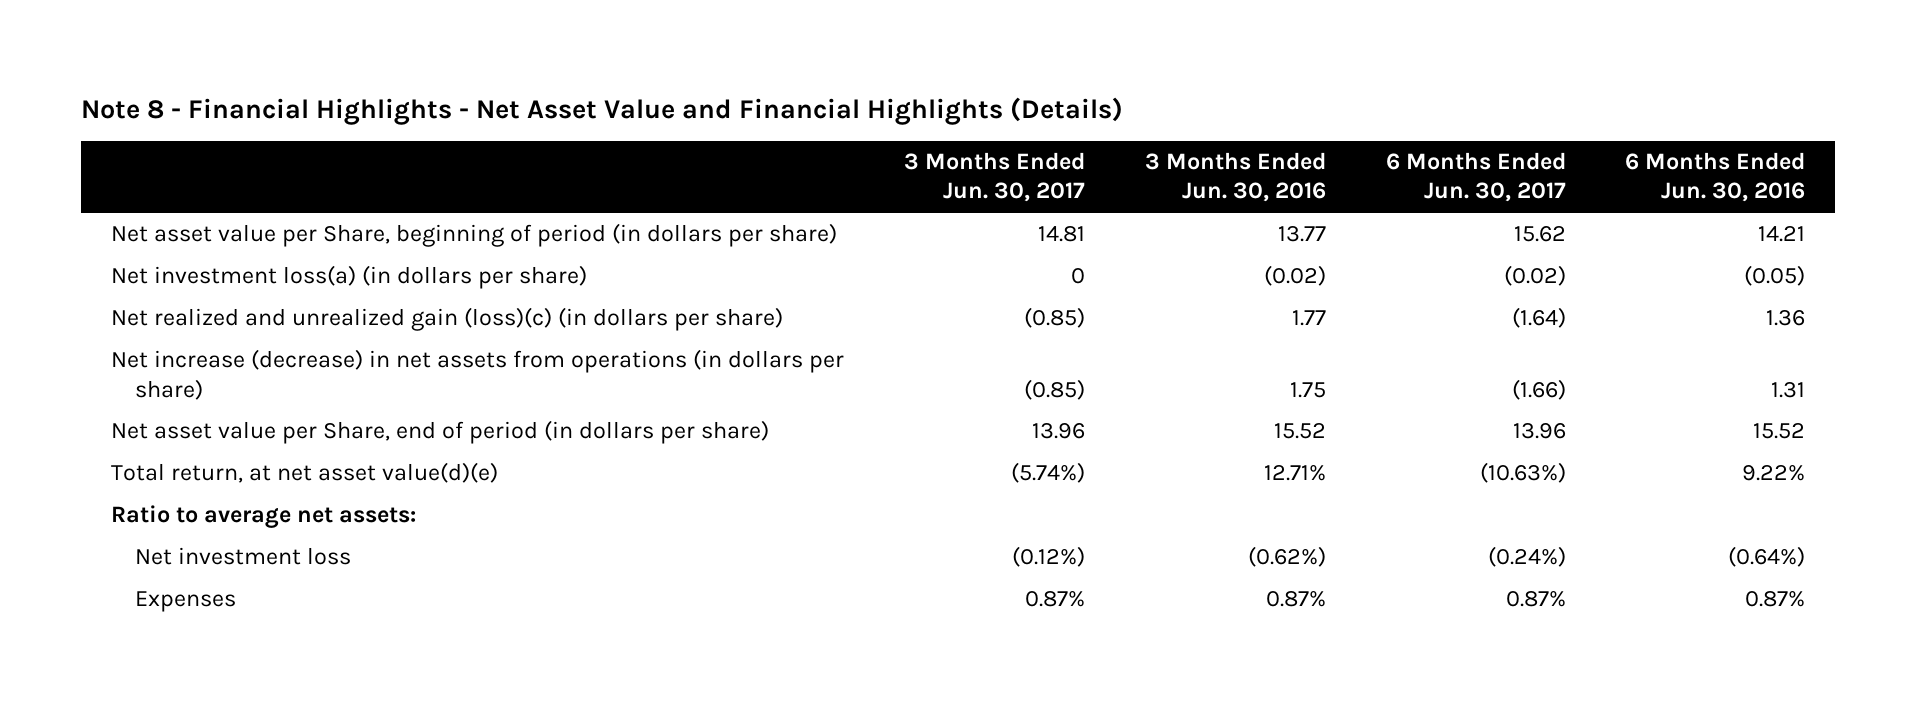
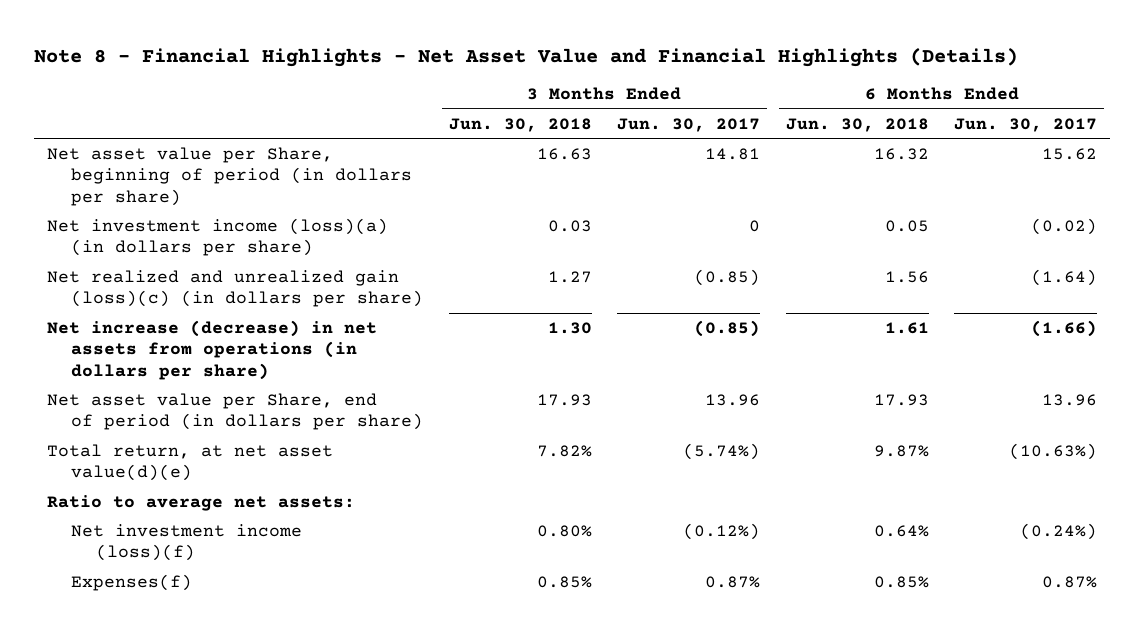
- | 3 Months Ended Jun. 30, 2017 | 3 Months Ended Jun. 30, 2016 | 6 Months Ended Jun. 30, 2017 | 6 Months Ended Jun. 30, 2016
+ | 3 Months Ended Jun. 30, 2018 | 3 Months Ended Jun. 30, 2017 | 6 Months Ended Jun. 30, 2018 | 6 Months Ended Jun. 30, 2017
- Net investment loss(a) (in dollars per share) | 0 | (0.02) | (0.02) | (0.05)
+ Net investment income (loss)(a) (in dollars per share) | 0.03 | 0 | 0.05 | (0.02)
- Net investment loss | (0.12%) | (0.62%) | (0.24%) | (0.64%)
- Expenses | 0.87% | 0.87% | 0.87% | 0.87%
+ Net investment income (loss)(f) | 0.80% | (0.12%) | 0.64% | (0.24%)
+ Expenses(f) | 0.85% | 0.87% | 0.85% | 0.87%

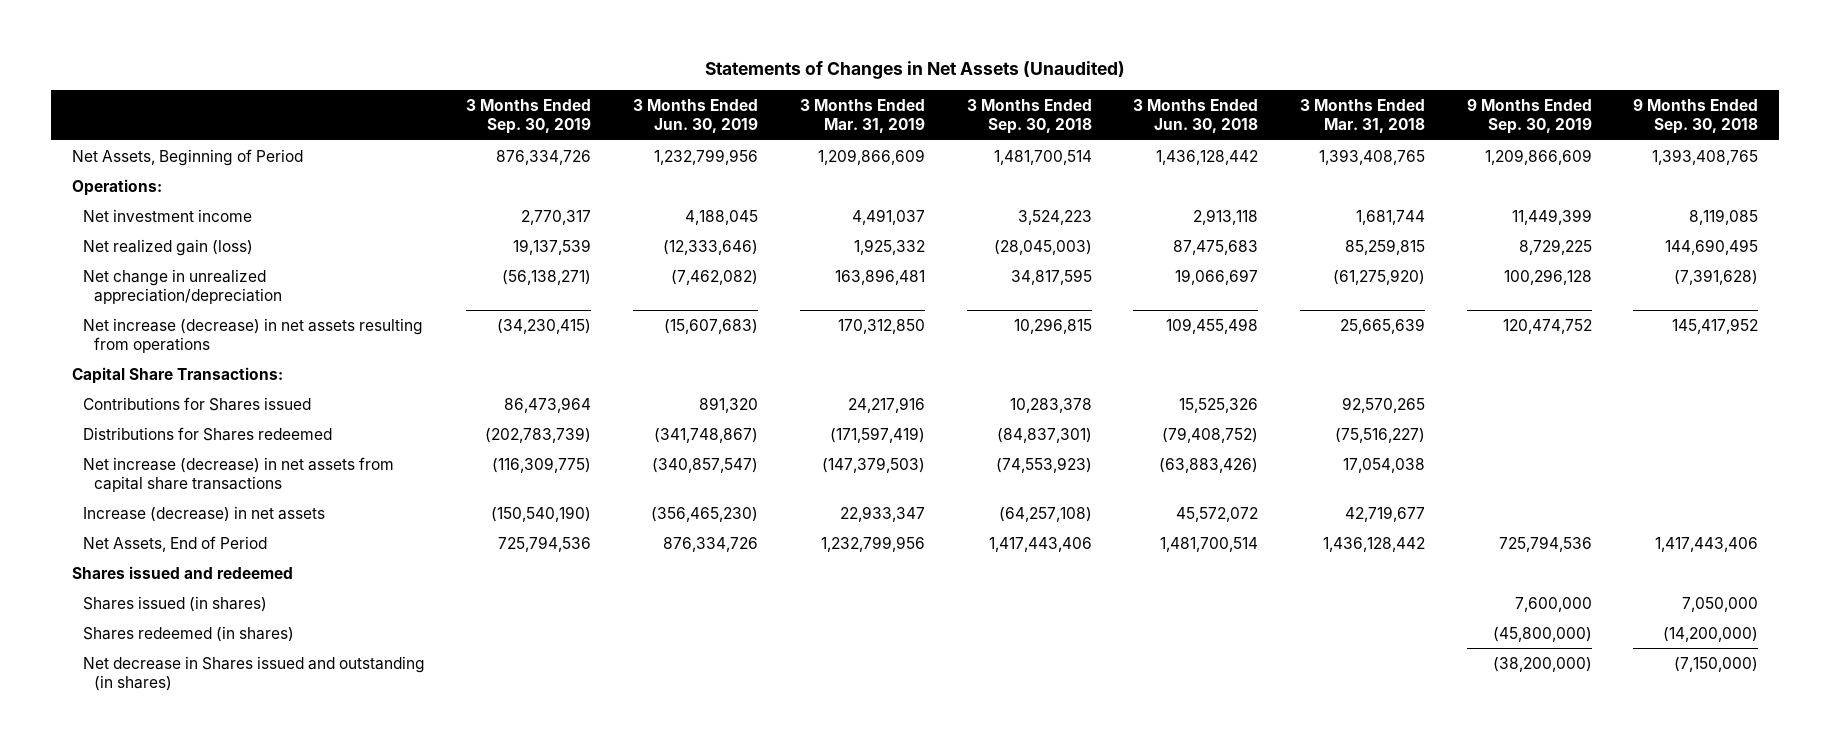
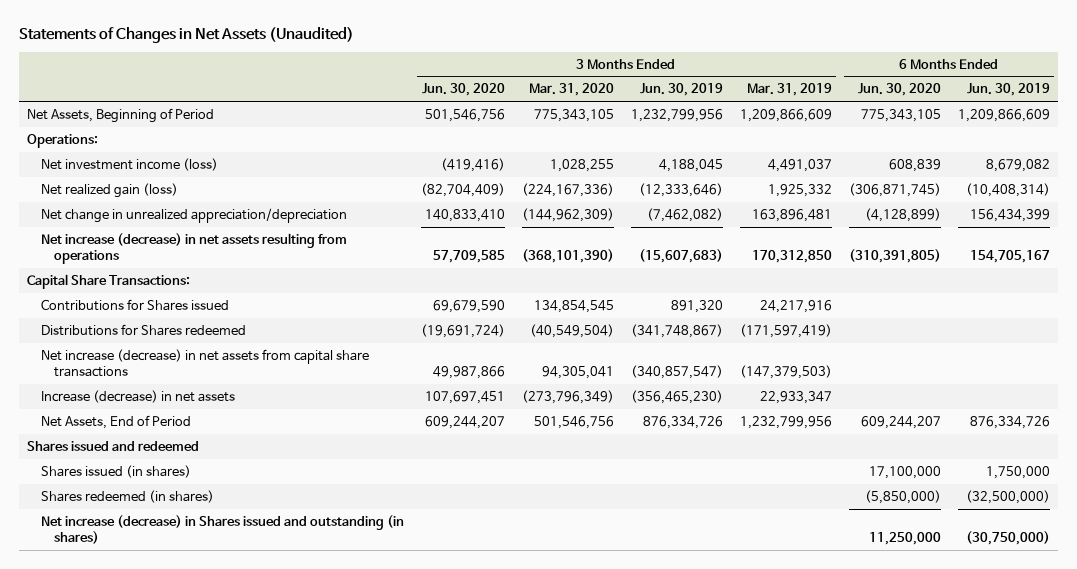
- | 3 Months Ended Sep. 30, 2019 | 3 Months Ended Jun. 30, 2019 | 3 Months Ended Mar. 31, 2019 | 3 Months Ended Sep. 30, 2018 | 3 Months Ended Jun. 30, 2018 | 3 Months Ended Mar. 31, 2018 | 9 Months Ended Sep. 30, 2019 | 9 Months Ended Sep. 30, 2018
+ | 3 Months Ended Jun. 30, 2020 | 3 Months Ended Mar. 31, 2020 | 3 Months Ended Jun. 30, 2019 | 3 Months Ended Mar. 31, 2019 | 6 Months Ended Jun. 30, 2020 | 6 Months Ended Jun. 30, 2019
- Net investment income | 2,770,317 | 4,188,045 | 4,491,037 | 3,524,223 | 2,913,118 | 1,681,744 | 11,449,399 | 8,119,085
+ Net investment income (loss) | (419,416) | 1,028,255 | 4,188,045 | 4,491,037 | 608,839 | 8,679,082
- Net decrease in Shares issued and outstanding (in shares) | | | | | | | (38,200,000) | (7,150,000)
+ Net increase (decrease) in Shares issued and outstanding (in shares) | | | | | 11,250,000 | (30,750,000)

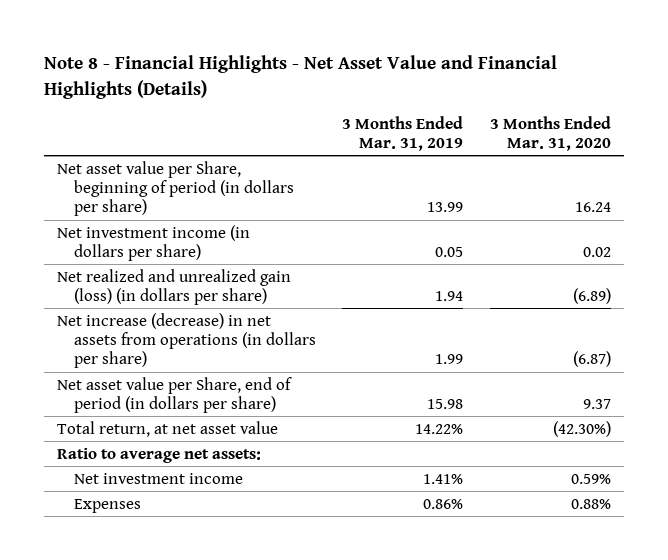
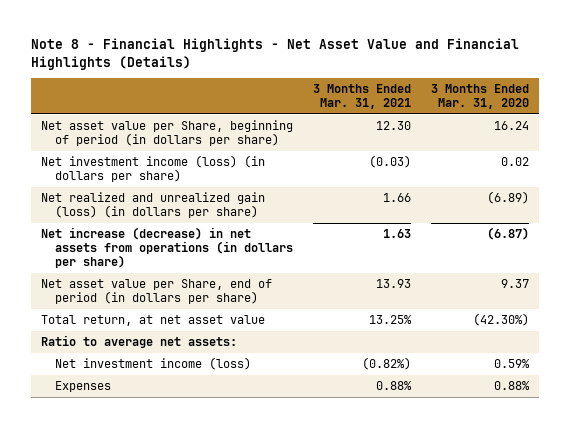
- | 3 Months Ended Mar. 31, 2019 | 3 Months Ended Mar. 31, 2020
+ | 3 Months Ended Mar. 31, 2021 | 3 Months Ended Mar. 31, 2020
- Net investment income (in dollars per share) | 0.05 | 0.02
+ Net investment income (loss) (in dollars per share) | (0.03) | 0.02
- Net investment income | 1.41% | 0.59%
+ Net investment income (loss) | (0.82%) | 0.59%

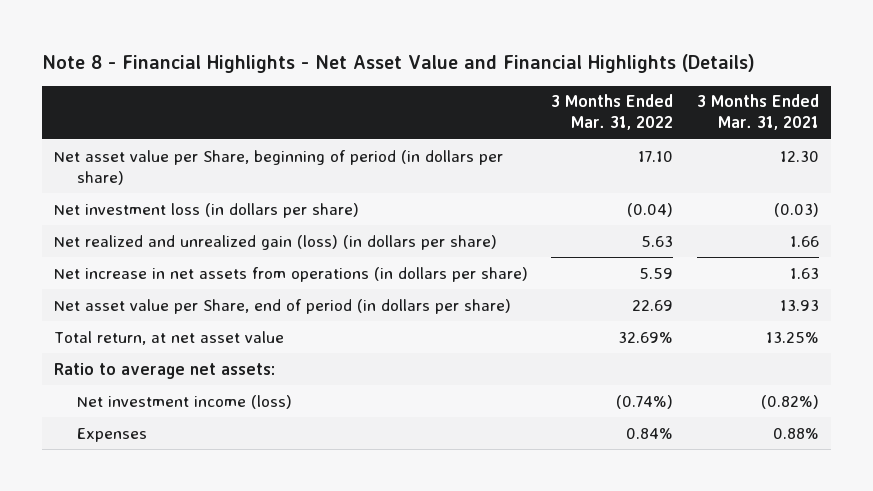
- | 3 Months Ended Mar. 31, 2021 | 3 Months Ended Mar. 31, 2020
+ | 3 Months Ended Mar. 31, 2022 | 3 Months Ended Mar. 31, 2021
- Net investment income (loss) (in dollars per share) | (0.03) | 0.02
+ Net investment loss (in dollars per share) | (0.04) | (0.03)
- Net increase (decrease) in net assets from operations (in dollars per share) | 1.63 | (6.87)
+ Net increase in net assets from operations (in dollars per share) | 5.59 | 1.63

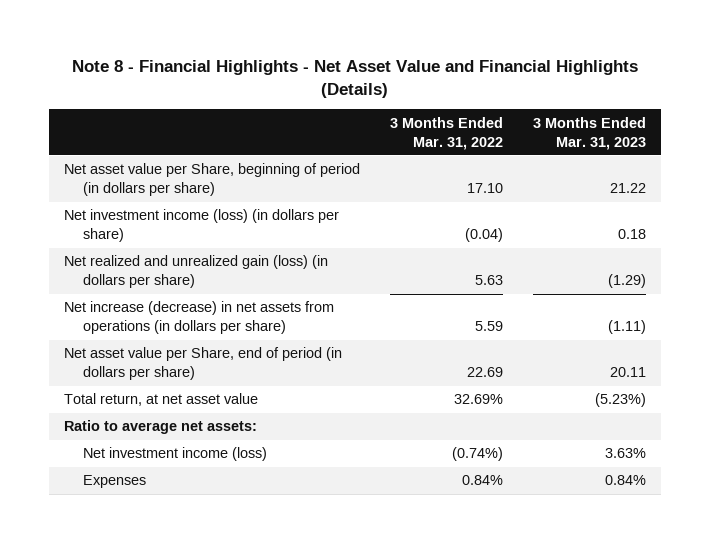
- | 3 Months Ended Mar. 31, 2022 | 3 Months Ended Mar. 31, 2021
+ | 3 Months Ended Mar. 31, 2022 | 3 Months Ended Mar. 31, 2023
- Net investment loss (in dollars per share) | (0.04) | (0.03)
+ Net investment income (loss) (in dollars per share) | (0.04) | 0.18
- Net increase in net assets from operations (in dollars per share) | 5.59 | 1.63
+ Net increase (decrease) in net assets from operations (in dollars per share) | 5.59 | (1.11)

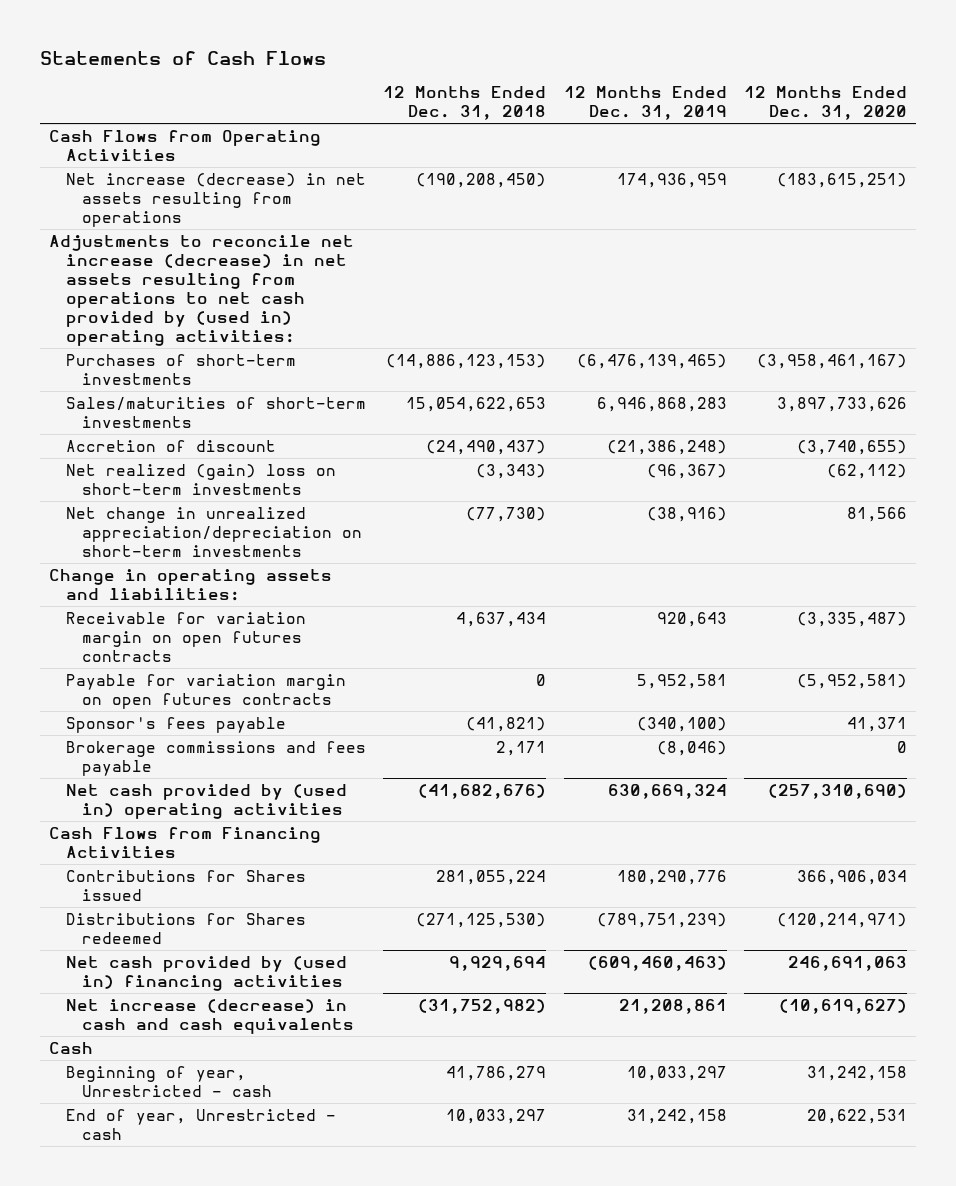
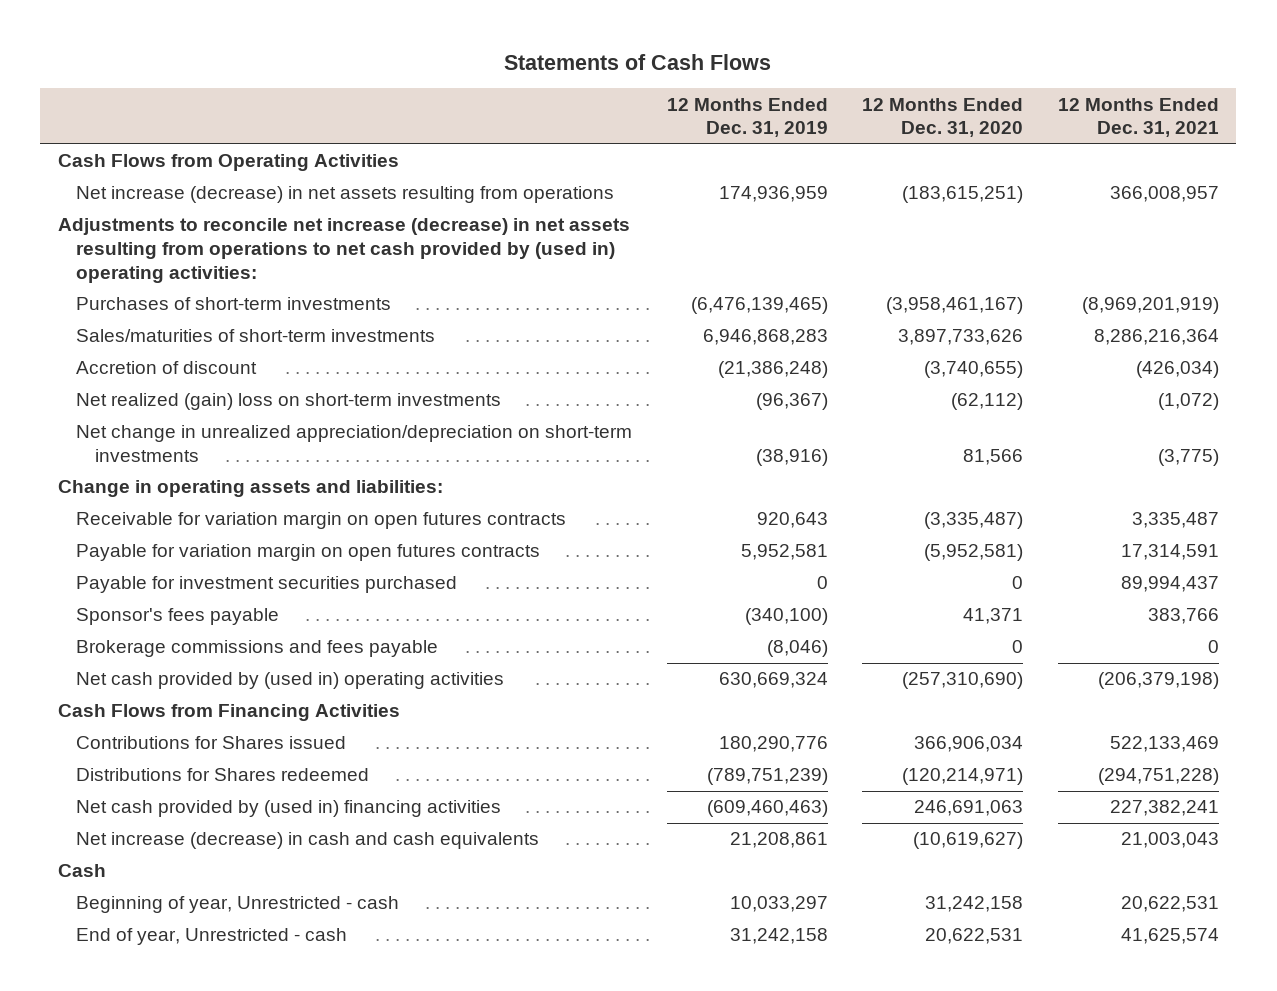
- | 12 Months Ended Dec. 31, 2018 | 12 Months Ended Dec. 31, 2019 | 12 Months Ended Dec. 31, 2020
+ | 12 Months Ended Dec. 31, 2019 | 12 Months Ended Dec. 31, 2020 | 12 Months Ended Dec. 31, 2021
+ Payable for investment securities purchased | 0 | 0 | 89,994,437

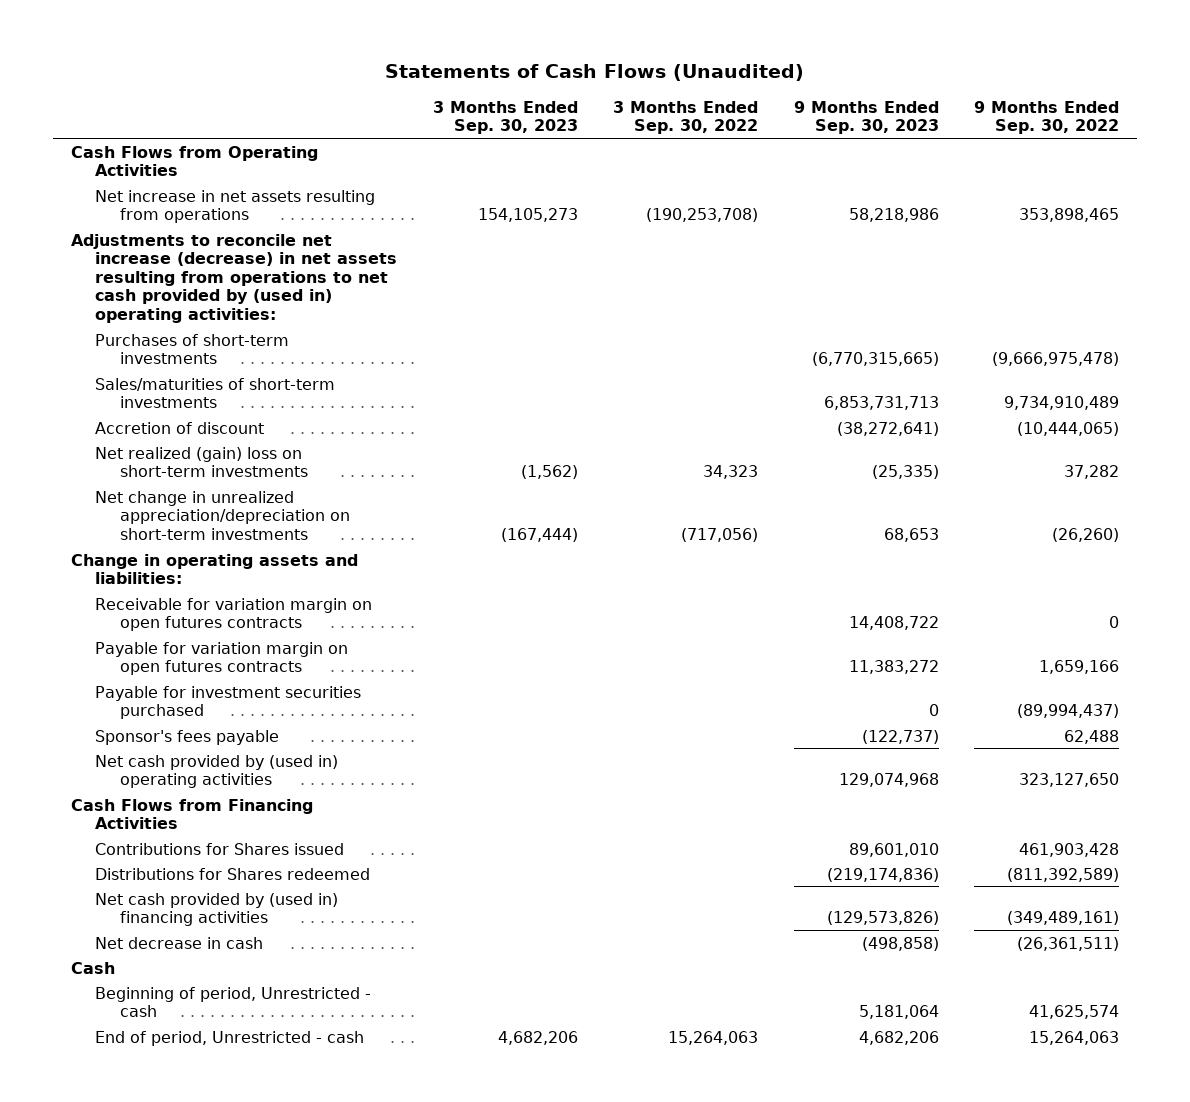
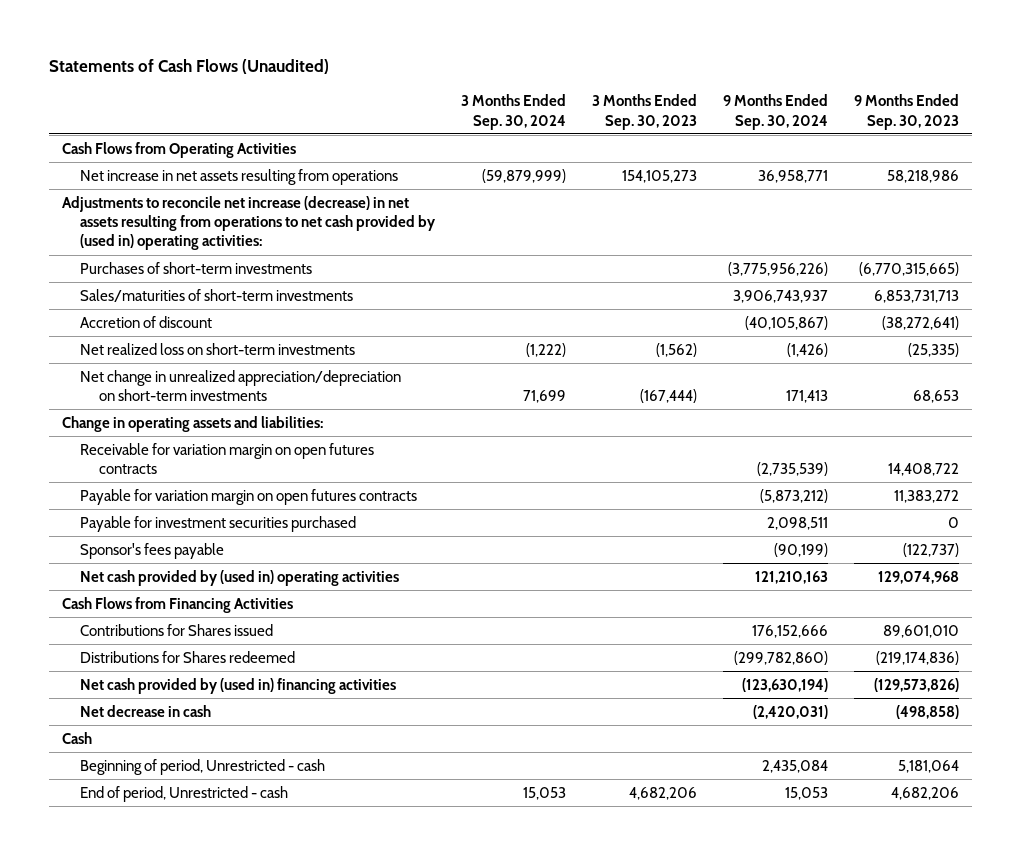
- | 3 Months Ended Sep. 30, 2023 | 3 Months Ended Sep. 30, 2022 | 9 Months Ended Sep. 30, 2023 | 9 Months Ended Sep. 30, 2022
+ | 3 Months Ended Sep. 30, 2024 | 3 Months Ended Sep. 30, 2023 | 9 Months Ended Sep. 30, 2024 | 9 Months Ended Sep. 30, 2023
- Net realized (gain) loss on short-term investments | (1,562) | 34,323 | (25,335) | 37,282
+ Net realized loss on short-term investments | (1,222) | (1,562) | (1,426) | (25,335)

